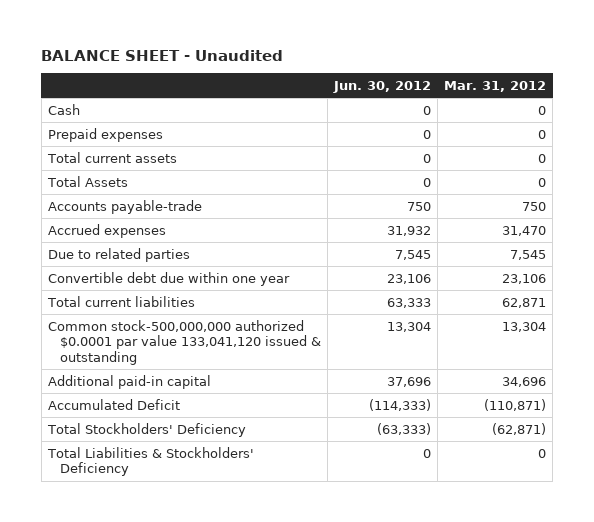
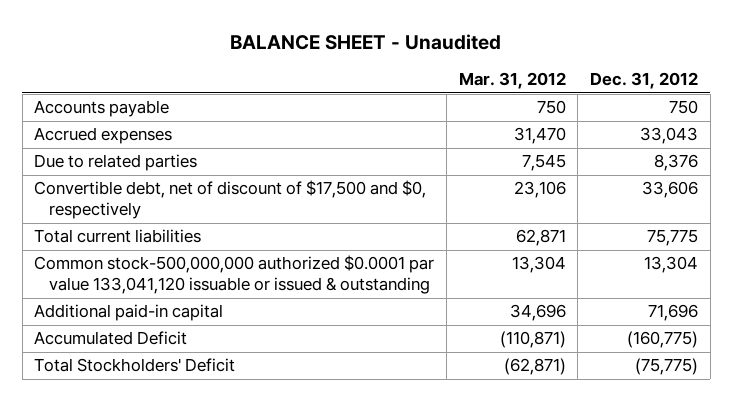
- | Jun. 30, 2012 | Mar. 31, 2012
+ | Mar. 31, 2012 | Dec. 31, 2012
- Cash | 0 | 0
- Prepaid expenses | 0 | 0
- Total current assets | 0 | 0
- Total Assets | 0 | 0
- Accounts payable-trade | 750 | 750
+ Accounts payable | 750 | 750
- Convertible debt due within one year | 23,106 | 23,106
+ Convertible debt, net of discount of $17,500 and $0, respectively | 23,106 | 33,606
- Common stock-500,000,000 authorized $0.0001 par value 133,041,120 issued & outstanding | 13,304 | 13,304
+ Common stock-500,000,000 authorized $0.0001 par value 133,041,120 issuable or issued & outstanding | 13,304 | 13,304
- Total Stockholders' Deficiency | (63,333) | (62,871)
- Total Liabilities & Stockholders' Deficiency | 0 | 0
+ Total Stockholders' Deficit | (62,871) | (75,775)

